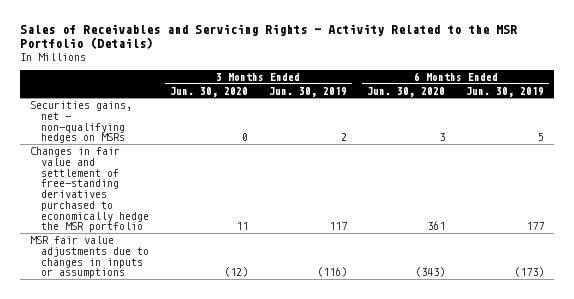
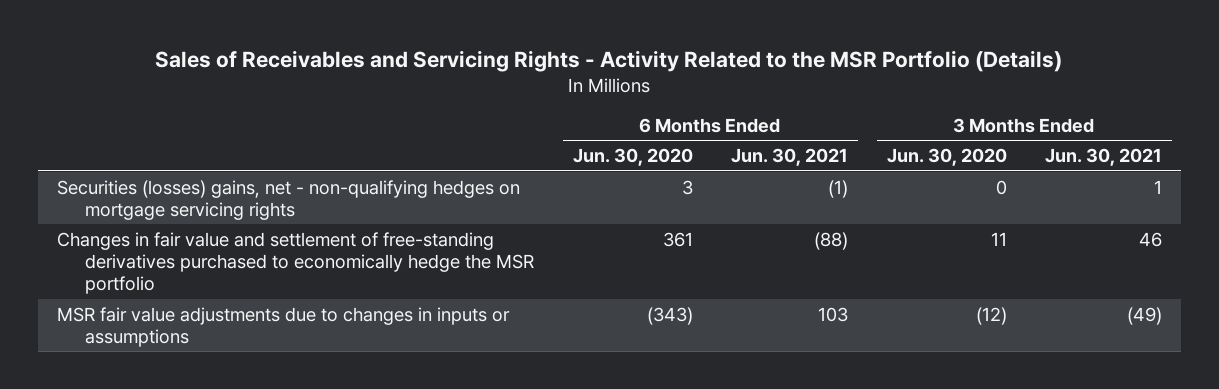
- | 3 Months Ended Jun. 30, 2020 | 3 Months Ended Jun. 30, 2019 | 6 Months Ended Jun. 30, 2020 | 6 Months Ended Jun. 30, 2019
+ | 6 Months Ended Jun. 30, 2020 | 6 Months Ended Jun. 30, 2021 | 3 Months Ended Jun. 30, 2020 | 3 Months Ended Jun. 30, 2021
- Securities gains, net - non-qualifying hedges on MSRs | 0 | 2 | 3 | 5
+ Securities (losses) gains, net - non-qualifying hedges on mortgage servicing rights | 3 | (1) | 0 | 1

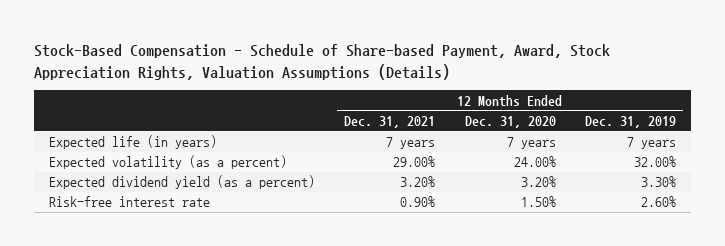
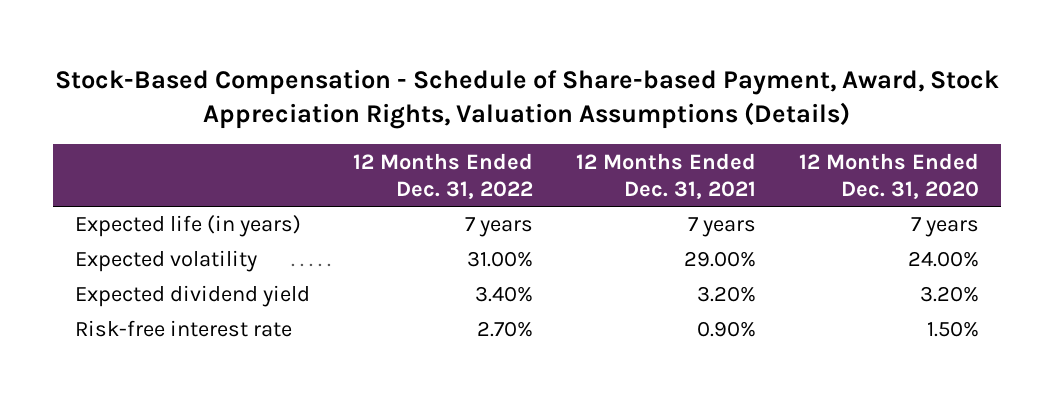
- | 12 Months Ended Dec. 31, 2021 | 12 Months Ended Dec. 31, 2020 | 12 Months Ended Dec. 31, 2019
+ | 12 Months Ended Dec. 31, 2022 | 12 Months Ended Dec. 31, 2021 | 12 Months Ended Dec. 31, 2020
- Expected volatility (as a percent) | 29.00% | 24.00% | 32.00%
- Expected dividend yield (as a percent) | 3.20% | 3.20% | 3.30%
+ Expected volatility | 31.00% | 29.00% | 24.00%
+ Expected dividend yield | 3.40% | 3.20% | 3.20%

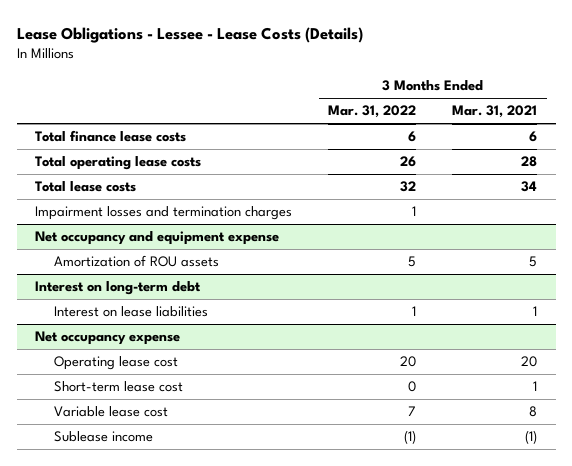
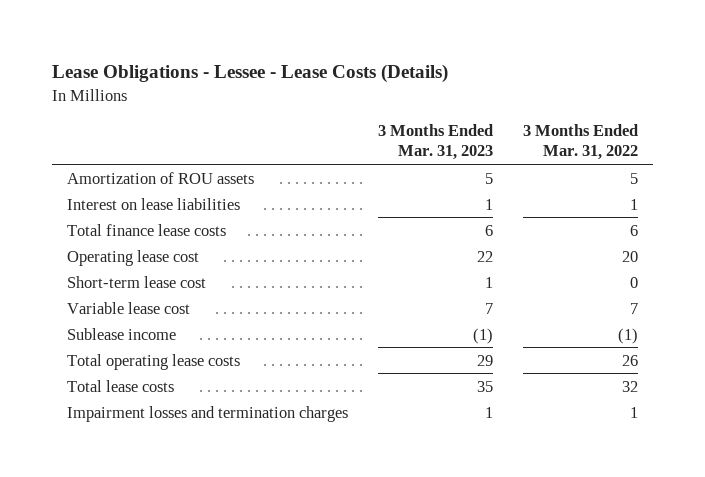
- | 3 Months Ended Mar. 31, 2022 | 3 Months Ended Mar. 31, 2021
+ | 3 Months Ended Mar. 31, 2023 | 3 Months Ended Mar. 31, 2022
- Net occupancy and equipment expense
- Interest on long-term debt
- Net occupancy expense
moved down: Total finance lease costs | 6 | 6
moved down: Total operating lease costs | 29 | 26
moved down: Total lease costs | 35 | 32
moved down: Impairment losses and termination charges | 1 | 1

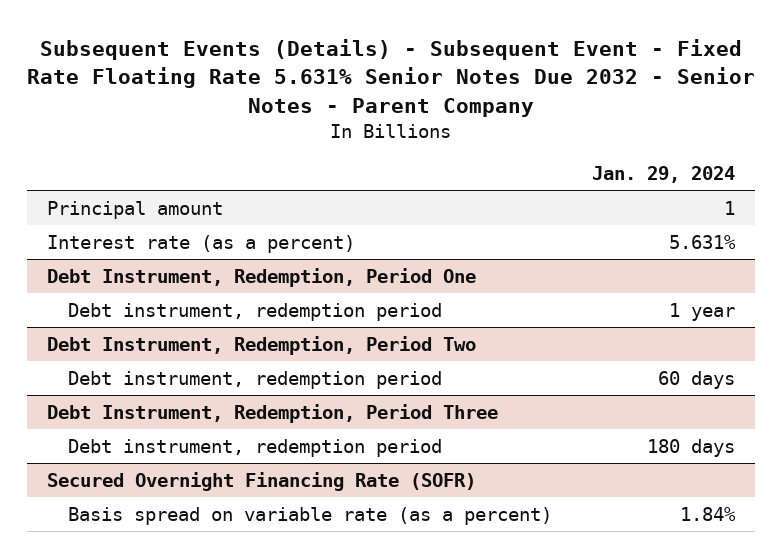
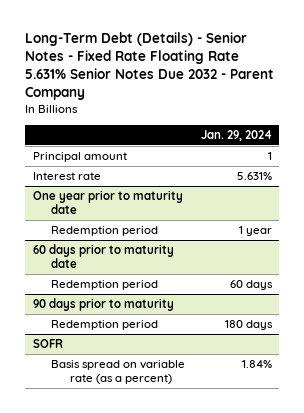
- Subsequent Events (Details) - Subsequent Event - Fixed Rate Floating Rate 5.631% Senior Notes Due 2032 - Senior Notes - Parent Company
+ Long-Term Debt (Details) - Senior Notes - Fixed Rate Floating Rate 5.631% Senior Notes Due 2032 - Parent Company
- Interest rate (as a percent) | 5.631%
- Debt Instrument, Redemption, Period One
- Debt instrument, redemption period | 1 year
- Debt Instrument, Redemption, Period Two
- Debt instrument, redemption period | 60 days
- Debt Instrument, Redemption, Period Three
- Debt instrument, redemption period | 180 days
- Secured Overnight Financing Rate (SOFR)
+ Interest rate | 5.631%
+ One year prior to maturity date
+ Redemption period | 1 year
+ 60 days prior to maturity date
+ Redemption period | 60 days
+ 90 days prior to maturity
+ Redemption period | 180 days
+ SOFR

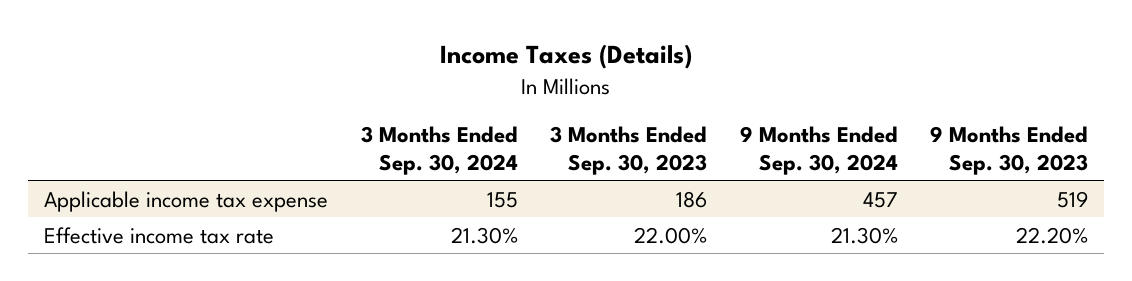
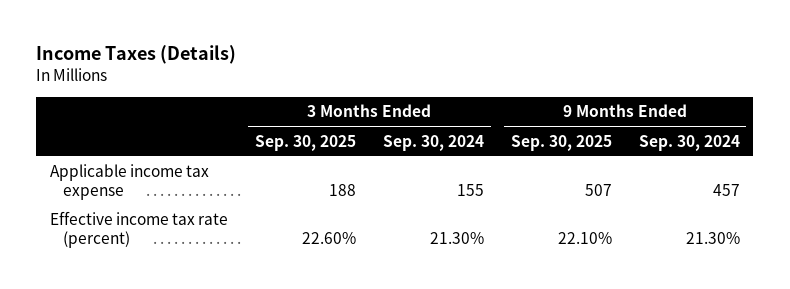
- | 3 Months Ended Sep. 30, 2024 | 3 Months Ended Sep. 30, 2023 | 9 Months Ended Sep. 30, 2024 | 9 Months Ended Sep. 30, 2023
+ | 3 Months Ended Sep. 30, 2025 | 3 Months Ended Sep. 30, 2024 | 9 Months Ended Sep. 30, 2025 | 9 Months Ended Sep. 30, 2024
- Effective income tax rate | 21.30% | 22.00% | 21.30% | 22.20%
+ Effective income tax rate (percent) | 22.60% | 21.30% | 22.10% | 21.30%

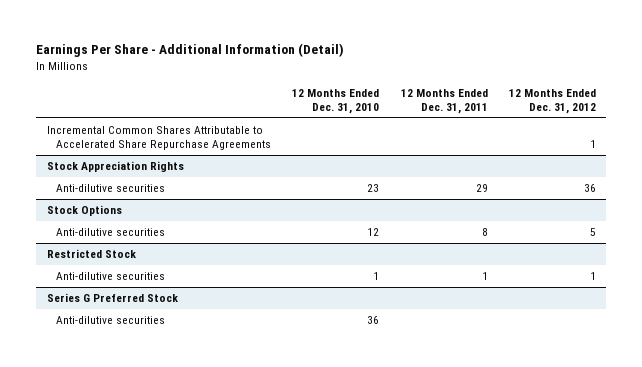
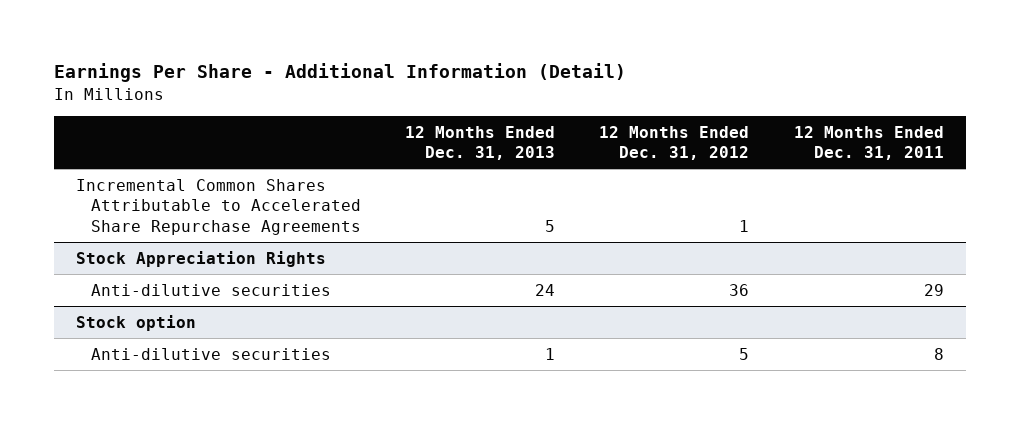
- | 12 Months Ended Dec. 31, 2010 | 12 Months Ended Dec. 31, 2011 | 12 Months Ended Dec. 31, 2012
+ | 12 Months Ended Dec. 31, 2013 | 12 Months Ended Dec. 31, 2012 | 12 Months Ended Dec. 31, 2011
- Stock Options
+ Stock option
- Restricted Stock
- Anti-dilutive securities | 1 | 1 | 1
- Series G Preferred Stock
- Anti-dilutive securities | 36 | |

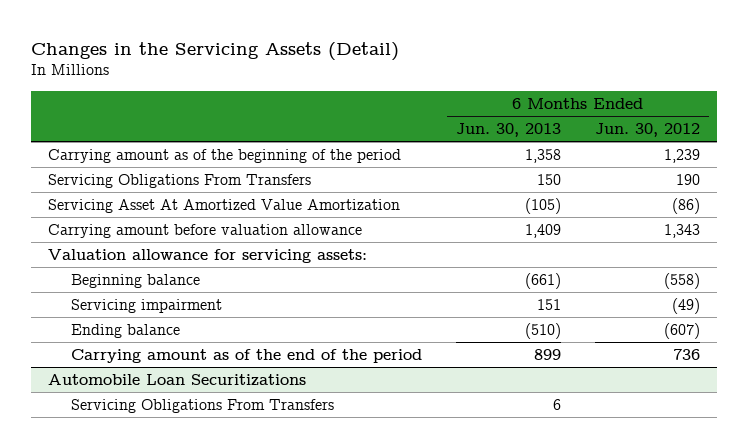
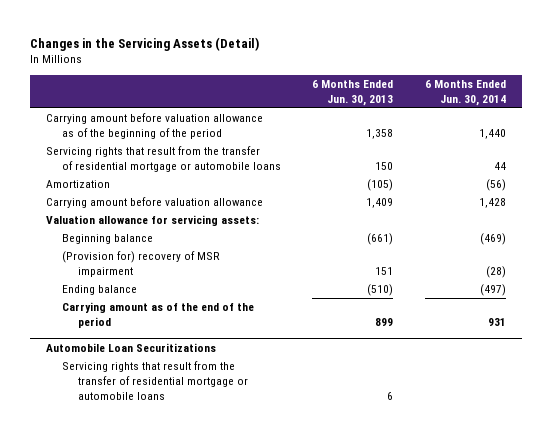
- | 6 Months Ended Jun. 30, 2013 | 6 Months Ended Jun. 30, 2012
+ | 6 Months Ended Jun. 30, 2013 | 6 Months Ended Jun. 30, 2014
- Carrying amount as of the beginning of the period | 1,358 | 1,239
- Servicing Obligations From Transfers | 150 | 190
- Servicing Asset At Amortized Value Amortization | (105) | (86)
+ Carrying amount before valuation allowance as of the beginning of the period | 1,358 | 1,440
+ Servicing rights that result from the transfer of residential mortgage or automobile loans | 150 | 44
+ Amortization | (105) | (56)
- Servicing impairment | 151 | (49)
+ (Provision for) recovery of MSR impairment | 151 | (28)
@ Automobile Loan Securitizations
- Servicing Obligations From Transfers | 6 |
+ Servicing rights that result from the transfer of residential mortgage or automobile loans | 6 |

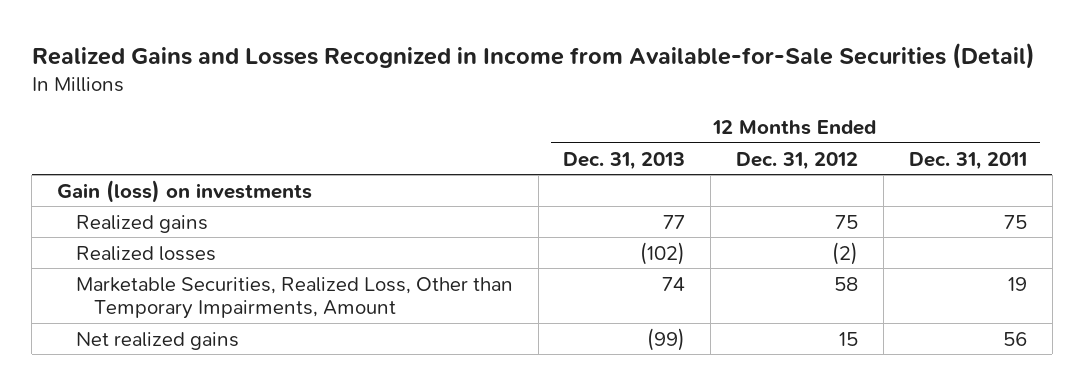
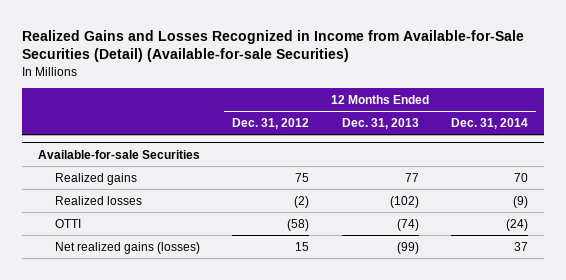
- Realized Gains and Losses Recognized in Income from Available-for-Sale Securities (Detail)
+ Realized Gains and Losses Recognized in Income from Available-for-Sale Securities (Detail) (Available-for-sale Securities)
- | 12 Months Ended Dec. 31, 2013 | 12 Months Ended Dec. 31, 2012 | 12 Months Ended Dec. 31, 2011
+ | 12 Months Ended Dec. 31, 2012 | 12 Months Ended Dec. 31, 2013 | 12 Months Ended Dec. 31, 2014
- Gain (loss) on investments
+ Available-for-sale Securities
- Marketable Securities, Realized Loss, Other than Temporary Impairments, Amount | 74 | 58 | 19
- Net realized gains | (99) | 15 | 56
+ OTTI | (58) | (74) | (24)
+ Net realized gains (losses) | 15 | (99) | 37

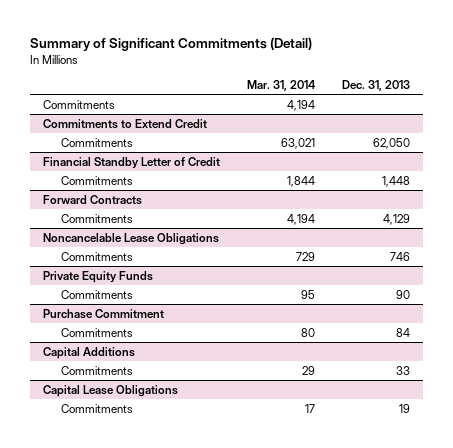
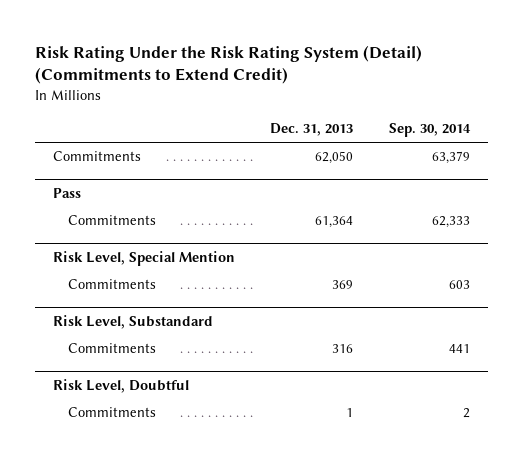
- Summary of Significant Commitments (Detail)
+ Risk Rating Under the Risk Rating System (Detail) (Commitments to Extend Credit)
- | Mar. 31, 2014 | Dec. 31, 2013
+ | Dec. 31, 2013 | Sep. 30, 2014
- Commitments | 4,194 |
- Commitments to Extend Credit
- Financial Standby Letter of Credit
- Commitments | 1,844 | 1,448
- Forward Contracts
- Commitments | 4,194 | 4,129
- Noncancelable Lease Obligations
- Commitments | 729 | 746
- Private Equity Funds
- Commitments | 95 | 90
- Purchase Commitment
- Commitments | 80 | 84
- Capital Additions
- Commitments | 29 | 33
- Capital Lease Obligations
- Commitments | 17 | 19
+ Pass
+ Commitments | 61,364 | 62,333
+ Risk Level, Special Mention
+ Commitments | 369 | 603
+ Risk Level, Substandard
+ Commitments | 316 | 441
+ Risk Level, Doubtful
+ Commitments | 1 | 2

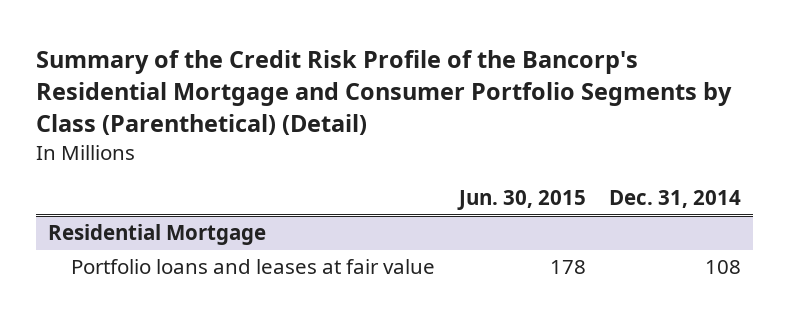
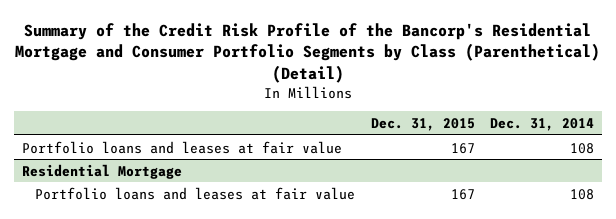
- | Jun. 30, 2015 | Dec. 31, 2014
+ | Dec. 31, 2015 | Dec. 31, 2014
+ Portfolio loans and leases at fair value | 167 | 108

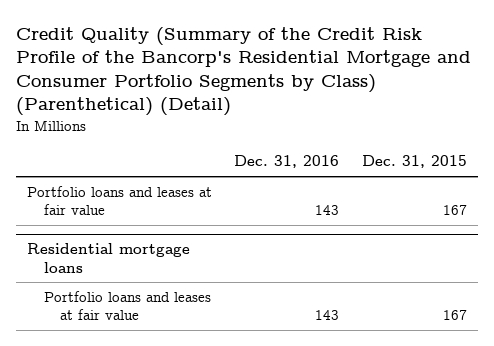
- Summary of the Credit Risk Profile of the Bancorp's Residential Mortgage and Consumer Portfolio Segments by Class (Parenthetical) (Detail)
+ Credit Quality (Summary of the Credit Risk Profile of the Bancorp's Residential Mortgage and Consumer Portfolio Segments by Class) (Parenthetical) (Detail)
- | Dec. 31, 2015 | Dec. 31, 2014
+ | Dec. 31, 2016 | Dec. 31, 2015
- Residential Mortgage
+ Residential mortgage loans

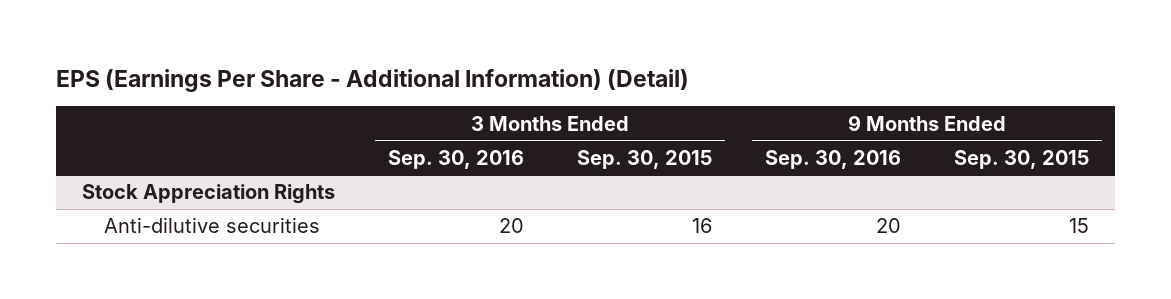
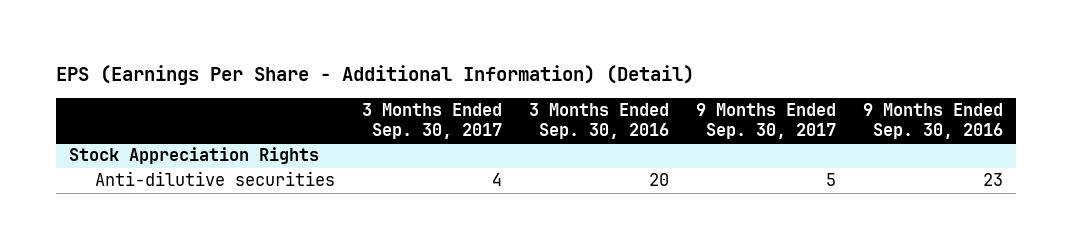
- | 3 Months Ended Sep. 30, 2016 | 3 Months Ended Sep. 30, 2015 | 9 Months Ended Sep. 30, 2016 | 9 Months Ended Sep. 30, 2015
+ | 3 Months Ended Sep. 30, 2017 | 3 Months Ended Sep. 30, 2016 | 9 Months Ended Sep. 30, 2017 | 9 Months Ended Sep. 30, 2016
@ Stock Appreciation Rights
- Anti-dilutive securities | 20 | 16 | 20 | 15
+ Anti-dilutive securities | 4 | 20 | 5 | 23

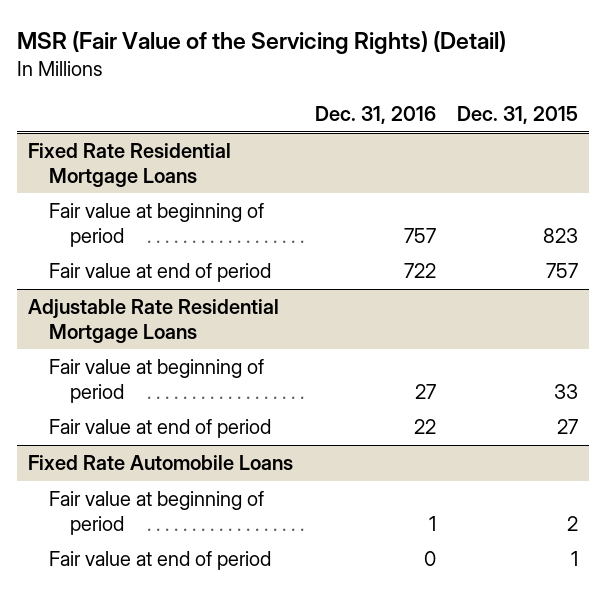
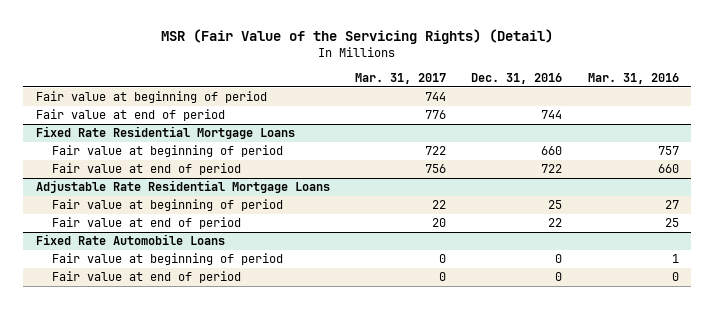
- | Dec. 31, 2016 | Dec. 31, 2015
+ | Mar. 31, 2017 | Dec. 31, 2016 | Mar. 31, 2016
+ Fair value at beginning of period | 744 | |
+ Fair value at end of period | 776 | 744 |
@ Fixed Rate Residential Mortgage Loans
- Fair value at beginning of period | 757 | 823
+ Fair value at beginning of period | 722 | 660 | 757
@ Adjustable Rate Residential Mortgage Loans
- Fair value at beginning of period | 27 | 33
+ Fair value at beginning of period | 22 | 25 | 27
@ Fixed Rate Automobile Loans
- Fair value at beginning of period | 1 | 2
+ Fair value at beginning of period | 0 | 0 | 1

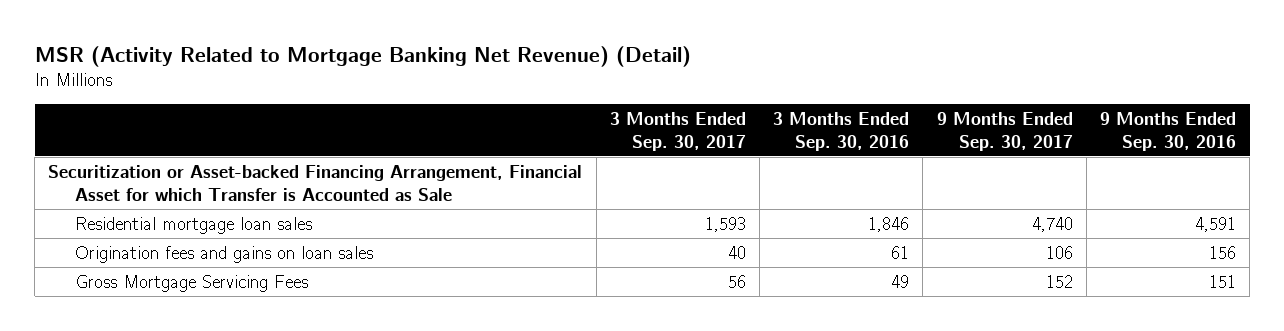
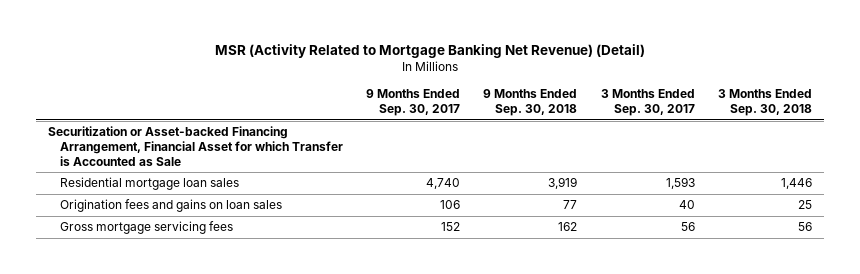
- | 3 Months Ended Sep. 30, 2017 | 3 Months Ended Sep. 30, 2016 | 9 Months Ended Sep. 30, 2017 | 9 Months Ended Sep. 30, 2016
+ | 9 Months Ended Sep. 30, 2017 | 9 Months Ended Sep. 30, 2018 | 3 Months Ended Sep. 30, 2017 | 3 Months Ended Sep. 30, 2018
- Gross Mortgage Servicing Fees | 56 | 49 | 152 | 151
+ Gross mortgage servicing fees | 152 | 162 | 56 | 56

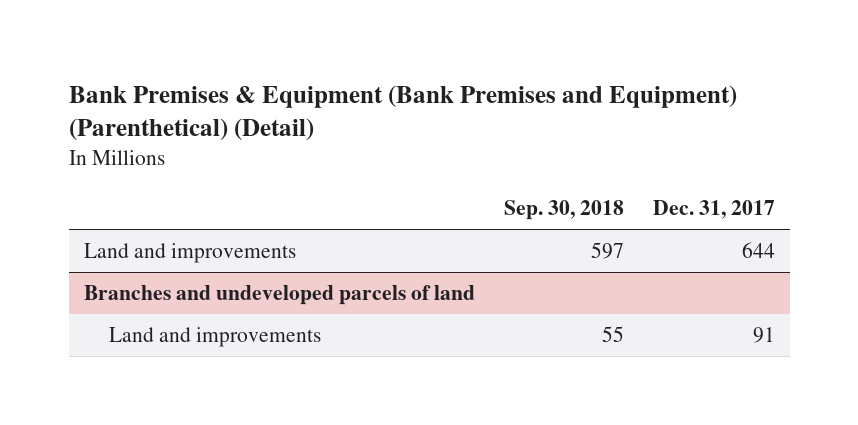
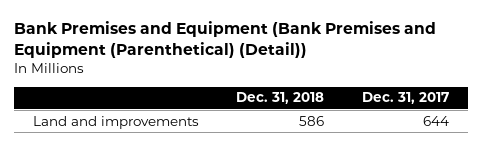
- Bank Premises & Equipment (Bank Premises and Equipment) (Parenthetical) (Detail)
+ Bank Premises and Equipment (Bank Premises and Equipment (Parenthetical) (Detail))
- | Sep. 30, 2018 | Dec. 31, 2017
+ | Dec. 31, 2018 | Dec. 31, 2017
- Branches and undeveloped parcels of land
- Land and improvements | 55 | 91

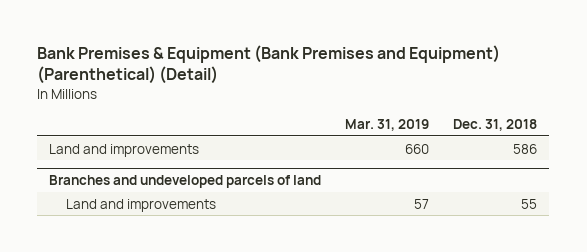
- Bank Premises and Equipment (Bank Premises and Equipment (Parenthetical) (Detail))
+ Bank Premises & Equipment (Bank Premises and Equipment) (Parenthetical) (Detail)
- | Dec. 31, 2018 | Dec. 31, 2017
+ | Mar. 31, 2019 | Dec. 31, 2018
+ Branches and undeveloped parcels of land
+ Land and improvements | 57 | 55

